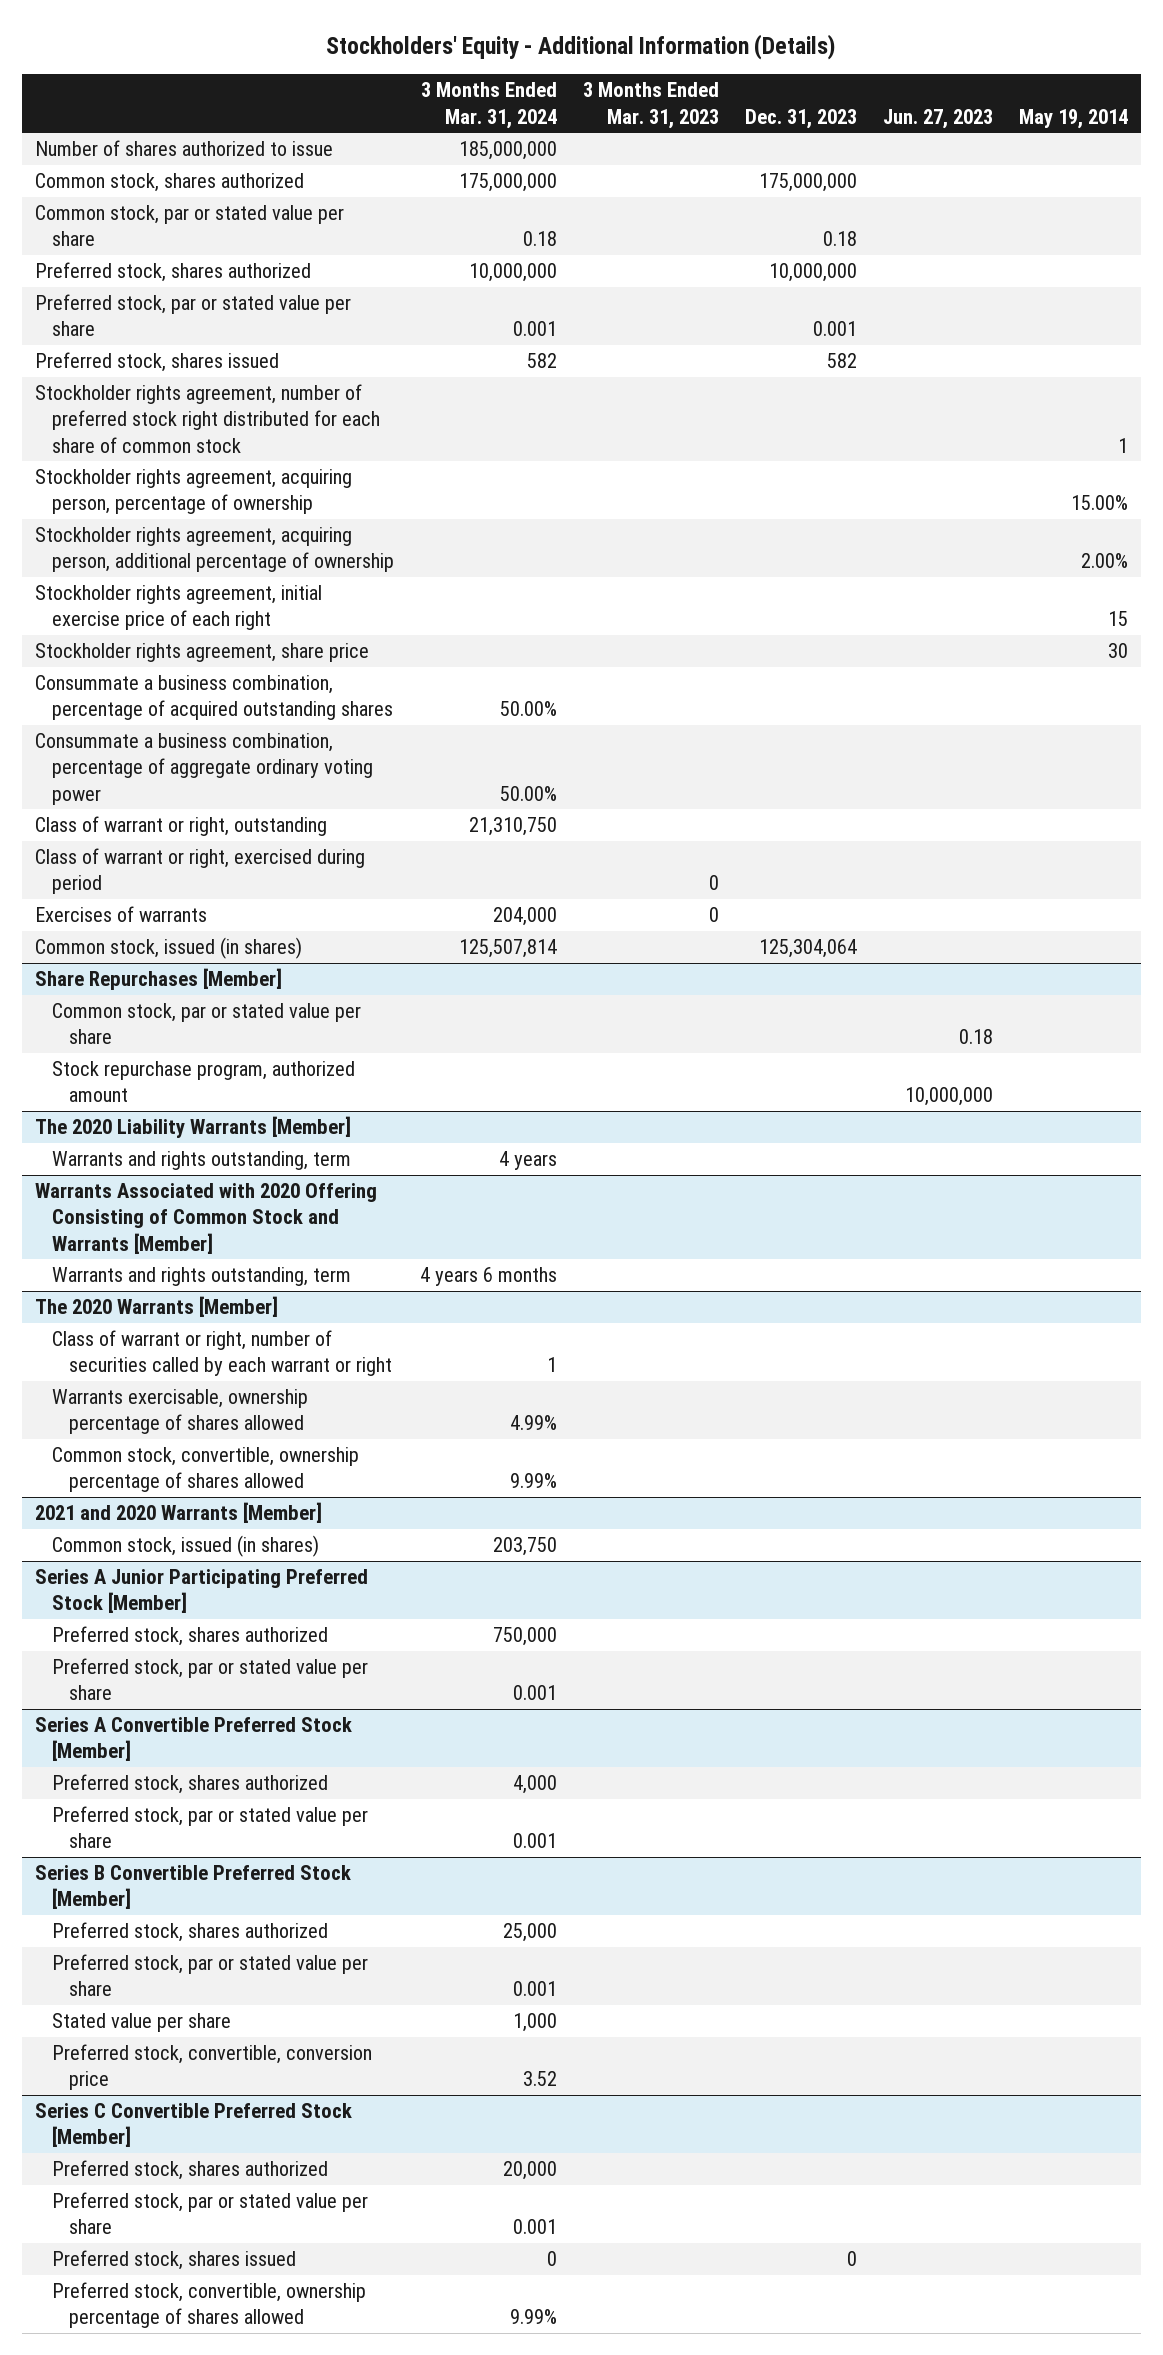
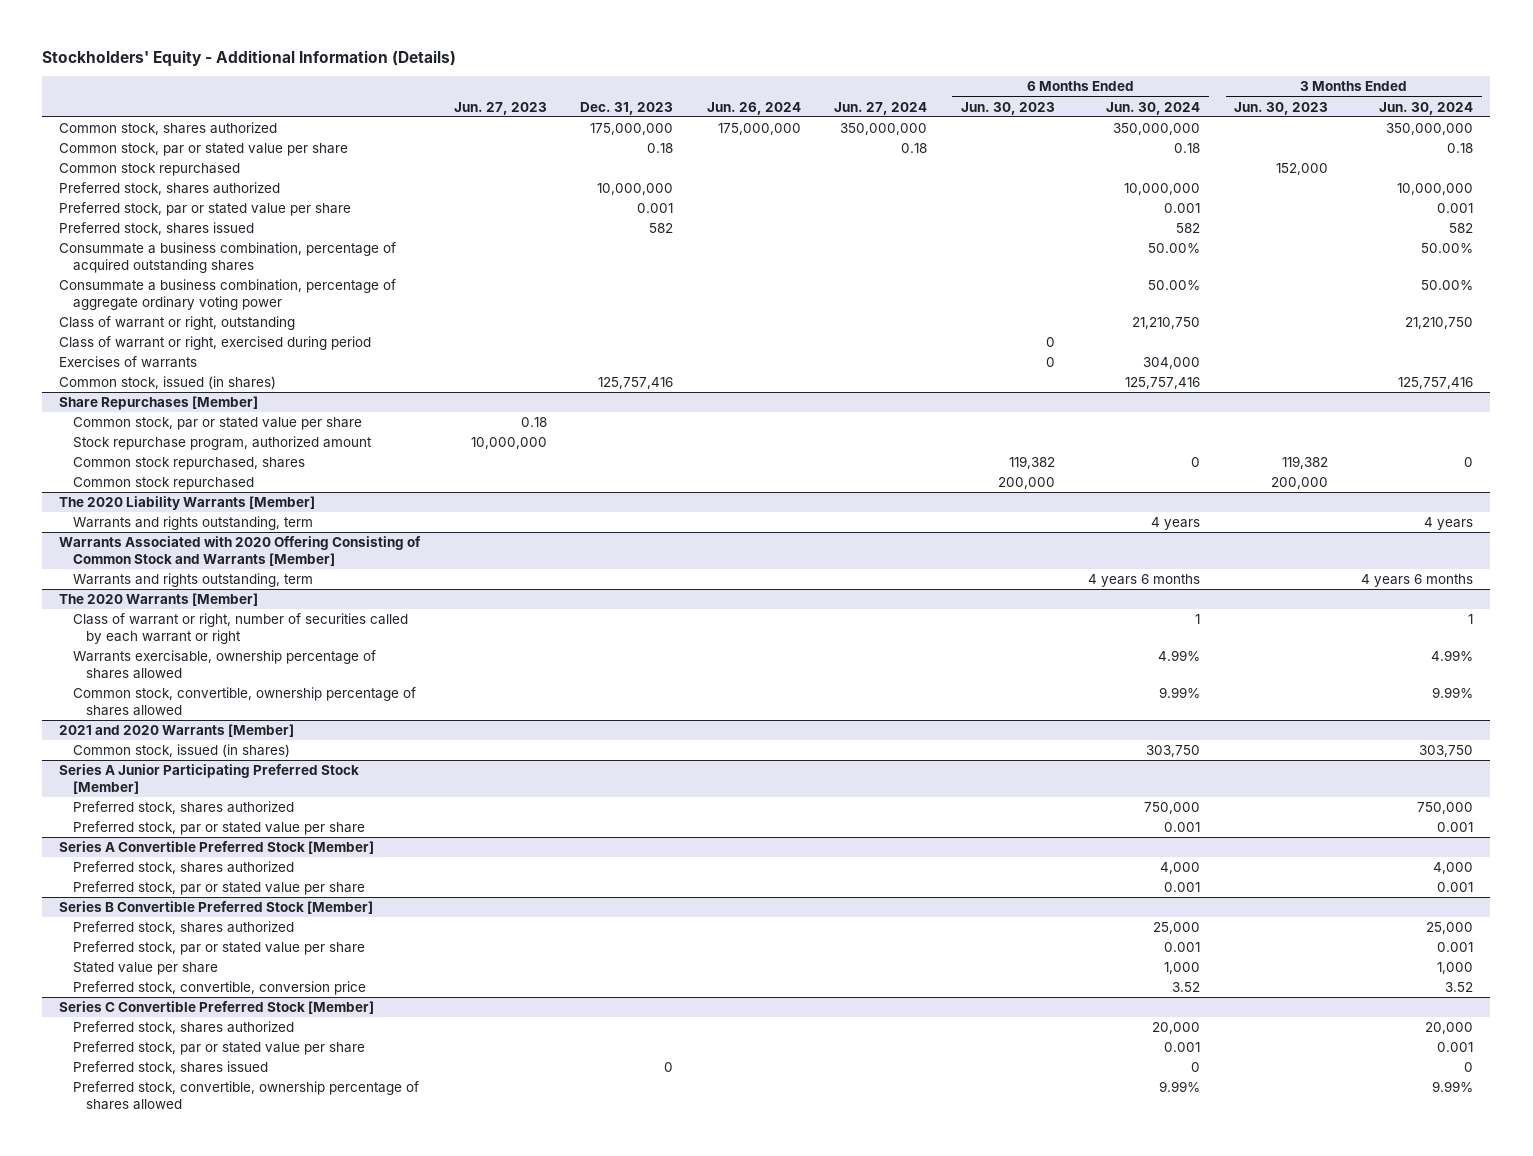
- | 3 Months Ended Mar. 31, 2024 | 3 Months Ended Mar. 31, 2023 | Dec. 31, 2023 | Jun. 27, 2023 | May 19, 2014
+ | Jun. 27, 2023 | Dec. 31, 2023 | Jun. 26, 2024 | Jun. 27, 2024 | 6 Months Ended Jun. 30, 2023 | 6 Months Ended Jun. 30, 2024 | 3 Months Ended Jun. 30, 2023 | 3 Months Ended Jun. 30, 2024
- Number of shares authorized to issue | 185,000,000 | | | |
+ Common stock repurchased | | | | | | | 152,000 |
- Stockholder rights agreement, number of preferred stock right distributed for each share of common stock | | | | | 1
- Stockholder rights agreement, acquiring person, percentage of ownership | | | | | 15.00%
- Stockholder rights agreement, acquiring person, additional percentage of ownership | | | | | 2.00%
- Stockholder rights agreement, initial exercise price of each right | | | | | 15
- Stockholder rights agreement, share price | | | | | 30
- Common stock, issued (in shares) | 125,507,814 | | 125,304,064 | |
+ Common stock, issued (in shares) | | 125,757,416 | | | | 125,757,416 | | 125,757,416
@ Share Repurchases [Member]
+ Common stock repurchased, shares | | | | | 119,382 | 0 | 119,382 | 0
+ Common stock repurchased | | | | | 200,000 | | 200,000 |

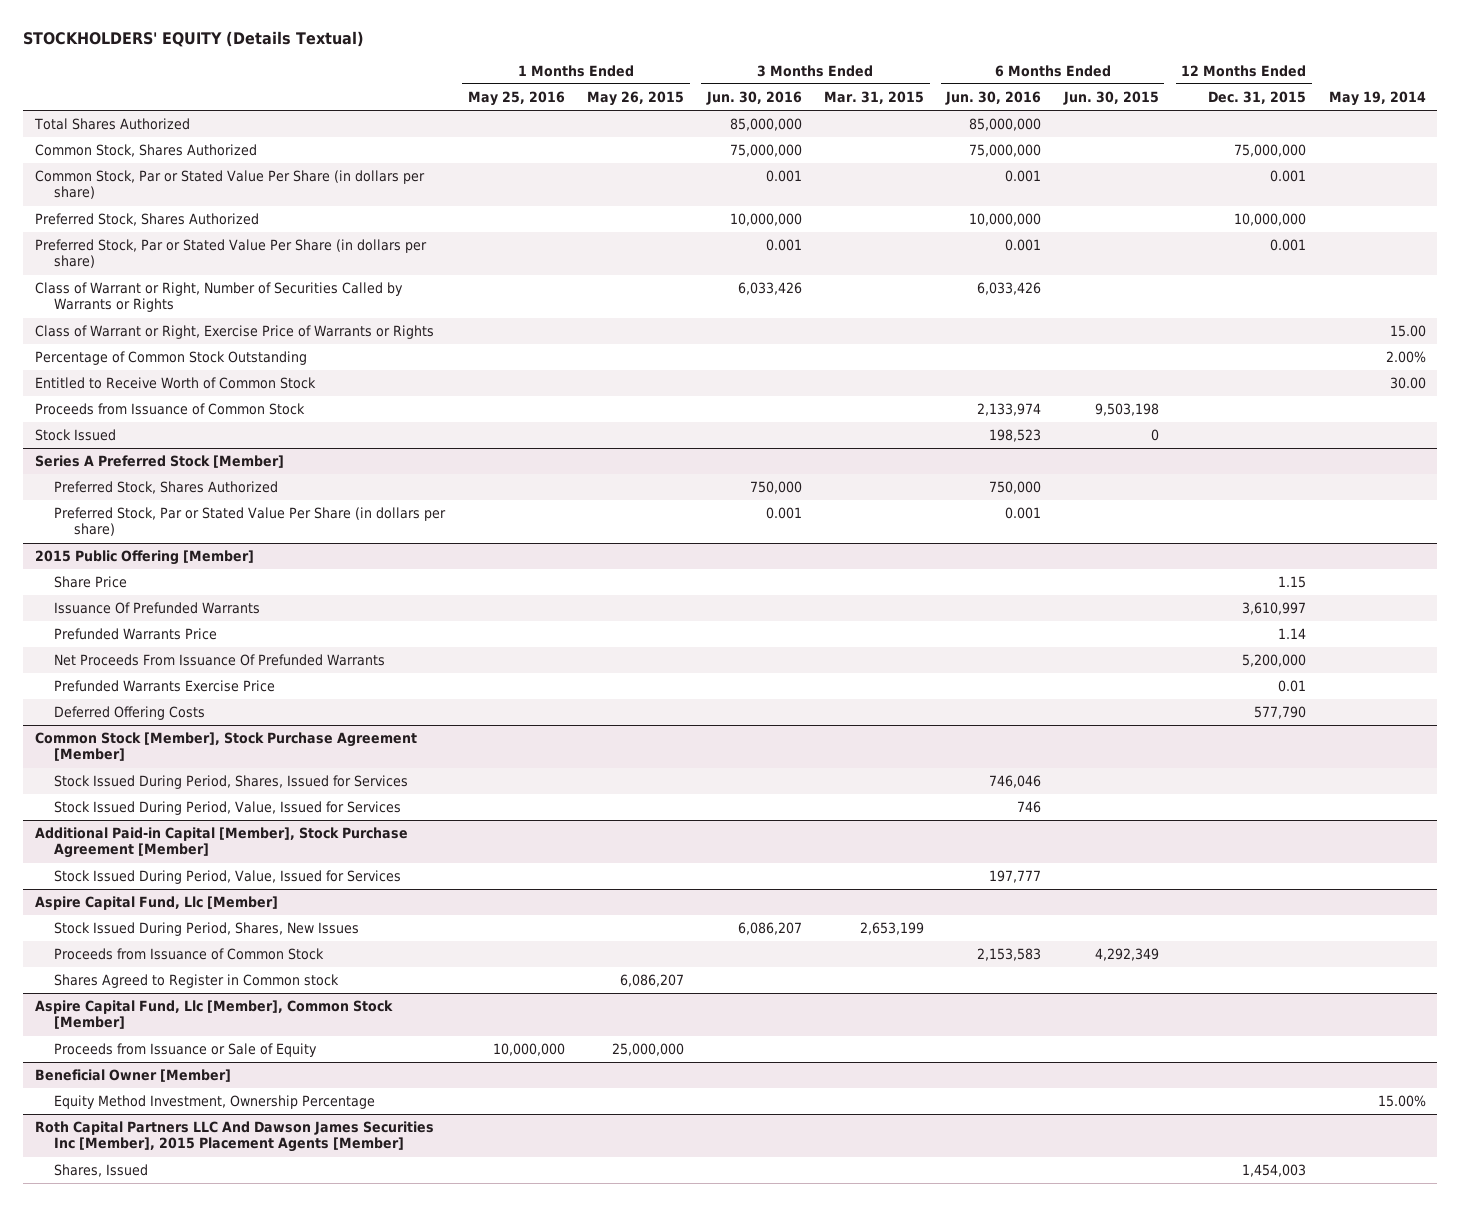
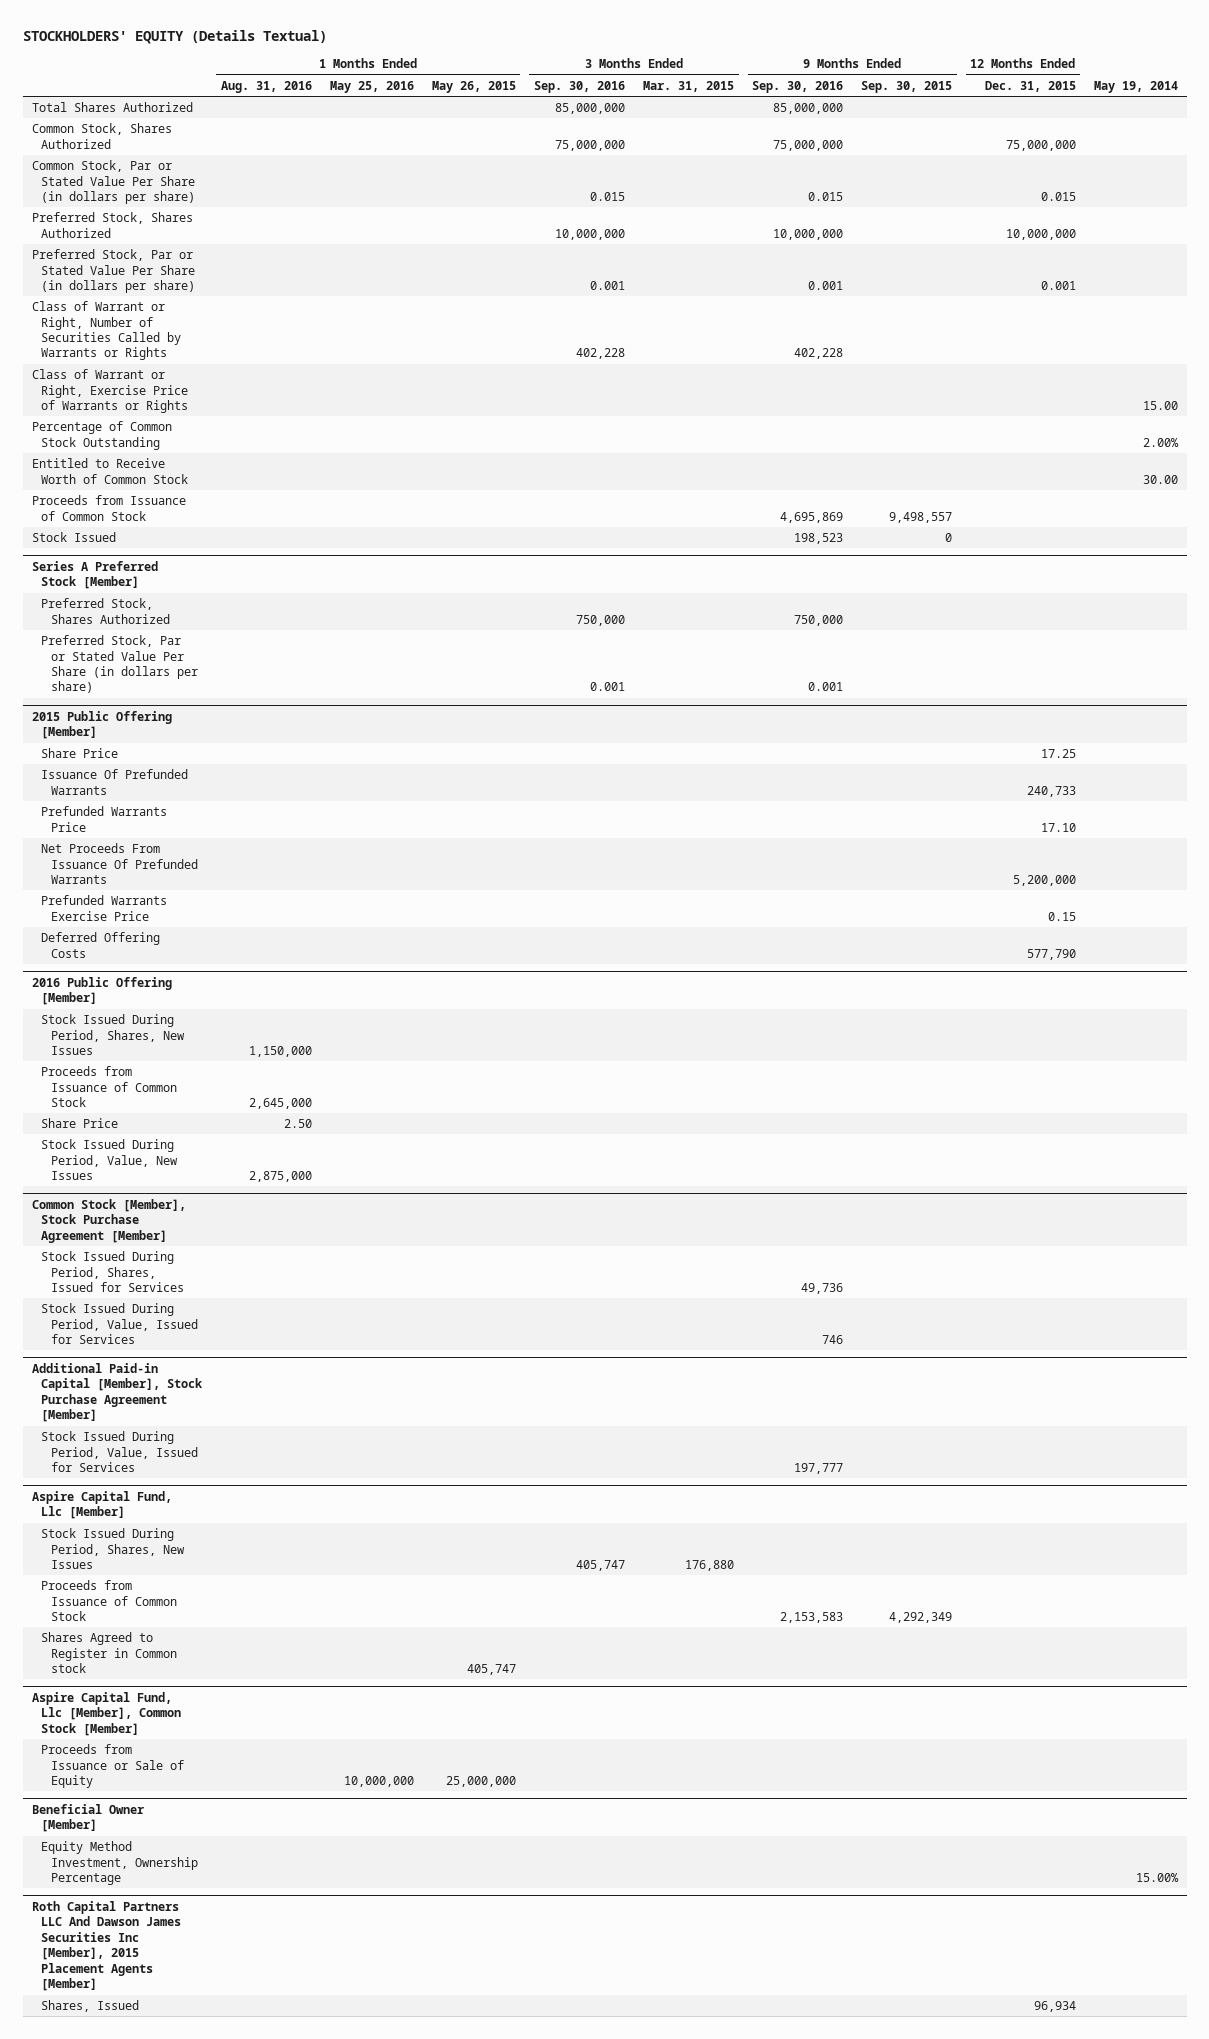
- | 1 Months Ended May 25, 2016 | 1 Months Ended May 26, 2015 | 3 Months Ended Jun. 30, 2016 | 3 Months Ended Mar. 31, 2015 | 6 Months Ended Jun. 30, 2016 | 6 Months Ended Jun. 30, 2015 | 12 Months Ended Dec. 31, 2015 | May 19, 2014
+ | 1 Months Ended Aug. 31, 2016 | 1 Months Ended May 25, 2016 | 1 Months Ended May 26, 2015 | 3 Months Ended Sep. 30, 2016 | 3 Months Ended Mar. 31, 2015 | 9 Months Ended Sep. 30, 2016 | 9 Months Ended Sep. 30, 2015 | 12 Months Ended Dec. 31, 2015 | May 19, 2014
- Common Stock, Par or Stated Value Per Share (in dollars per share) | | | 0.001 | | 0.001 | | 0.001 |
+ Common Stock, Par or Stated Value Per Share (in dollars per share) | | | | 0.015 | | 0.015 | | 0.015 |
@ 2015 Public Offering [Member]
- Share Price | | | | | | | 1.15 |
- Issuance Of Prefunded Warrants | | | | | | | 3,610,997 |
- Prefunded Warrants Price | | | | | | | 1.14 |
+ Share Price | | | | | | | | 17.25 |
+ Issuance Of Prefunded Warrants | | | | | | | | 240,733 |
+ Prefunded Warrants Price | | | | | | | | 17.10 |
- Prefunded Warrants Exercise Price | | | | | | | 0.01 |
+ Prefunded Warrants Exercise Price | | | | | | | | 0.15 |
+ 2016 Public Offering [Member]
+ Stock Issued During Period, Shares, New Issues | 1,150,000 | | | | | | | |
+ Proceeds from Issuance of Common Stock | 2,645,000 | | | | | | | |
+ Share Price | 2.50 | | | | | | | |
+ Stock Issued During Period, Value, New Issues | 2,875,000 | | | | | | | |
@ Aspire Capital Fund, Llc [Member]
- Stock Issued During Period, Shares, New Issues | | | 6,086,207 | 2,653,199 | | | |
+ Stock Issued During Period, Shares, New Issues | | | | 405,747 | 176,880 | | | |
- Shares Agreed to Register in Common stock | | 6,086,207 | | | | | |
+ Shares Agreed to Register in Common stock | | | 405,747 | | | | | |
@ Roth Capital Partners LLC And Dawson James Securities Inc [Member], 2015 Placement Agents [Member]
- Shares, Issued | | | | | | | 1,454,003 |
+ Shares, Issued | | | | | | | | 96,934 |

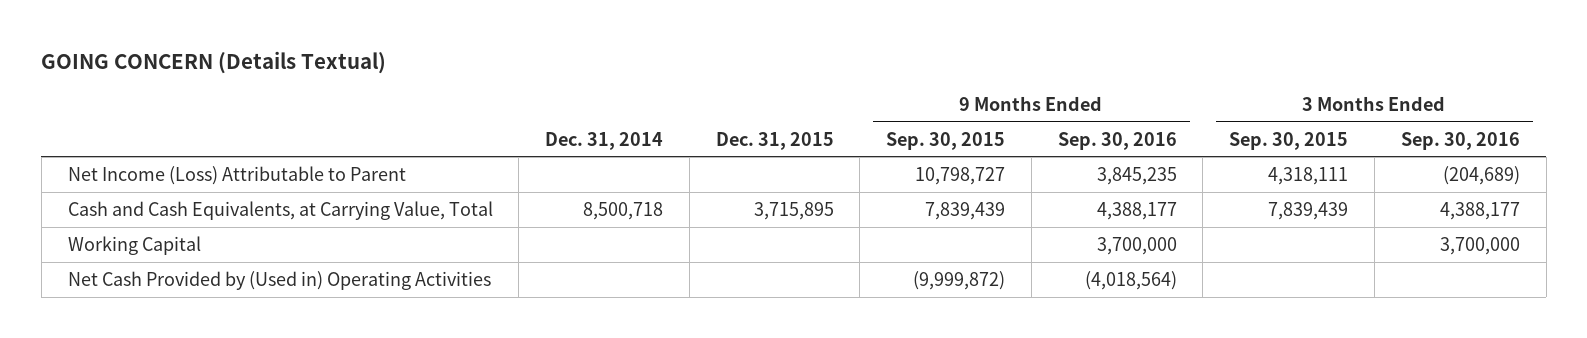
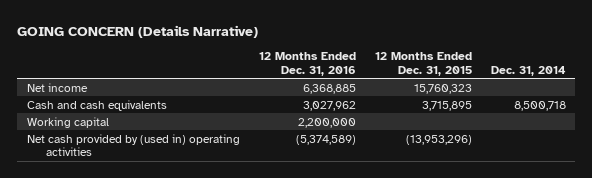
- GOING CONCERN (Details Textual)
+ GOING CONCERN (Details Narrative)
- | Dec. 31, 2014 | Dec. 31, 2015 | 9 Months Ended Sep. 30, 2015 | 9 Months Ended Sep. 30, 2016 | 3 Months Ended Sep. 30, 2015 | 3 Months Ended Sep. 30, 2016
+ | 12 Months Ended Dec. 31, 2016 | 12 Months Ended Dec. 31, 2015 | Dec. 31, 2014
- Net Income (Loss) Attributable to Parent | | | 10,798,727 | 3,845,235 | 4,318,111 | (204,689)
- Cash and Cash Equivalents, at Carrying Value, Total | 8,500,718 | 3,715,895 | 7,839,439 | 4,388,177 | 7,839,439 | 4,388,177
- Working Capital | | | | 3,700,000 | | 3,700,000
- Net Cash Provided by (Used in) Operating Activities | | | (9,999,872) | (4,018,564) | |
+ Net income | 6,368,885 | 15,760,323 |
+ Cash and cash equivalents | 3,027,962 | 3,715,895 | 8,500,718
+ Working capital | 2,200,000 | |
+ Net cash provided by (used in) operating activities | (5,374,589) | (13,953,296) |

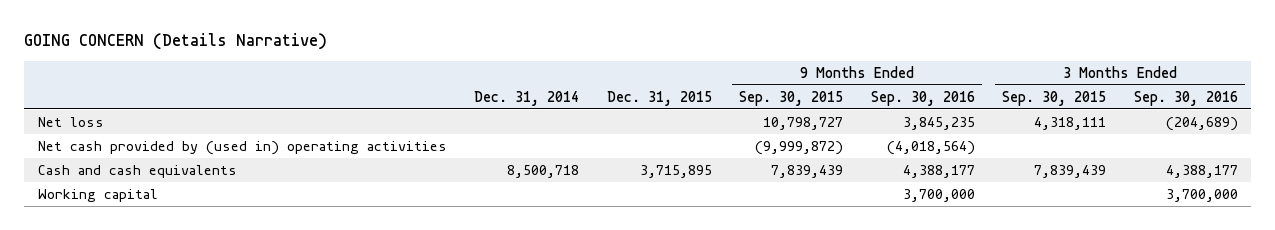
- | 12 Months Ended Dec. 31, 2016 | 12 Months Ended Dec. 31, 2015 | Dec. 31, 2014
+ | Dec. 31, 2014 | Dec. 31, 2015 | 9 Months Ended Sep. 30, 2015 | 9 Months Ended Sep. 30, 2016 | 3 Months Ended Sep. 30, 2015 | 3 Months Ended Sep. 30, 2016
- Net income | 6,368,885 | 15,760,323 |
+ Net loss | | | 10,798,727 | 3,845,235 | 4,318,111 | (204,689)
moved up: Net cash provided by (used in) operating activities | | | (9,999,872) | (4,018,564) | |

